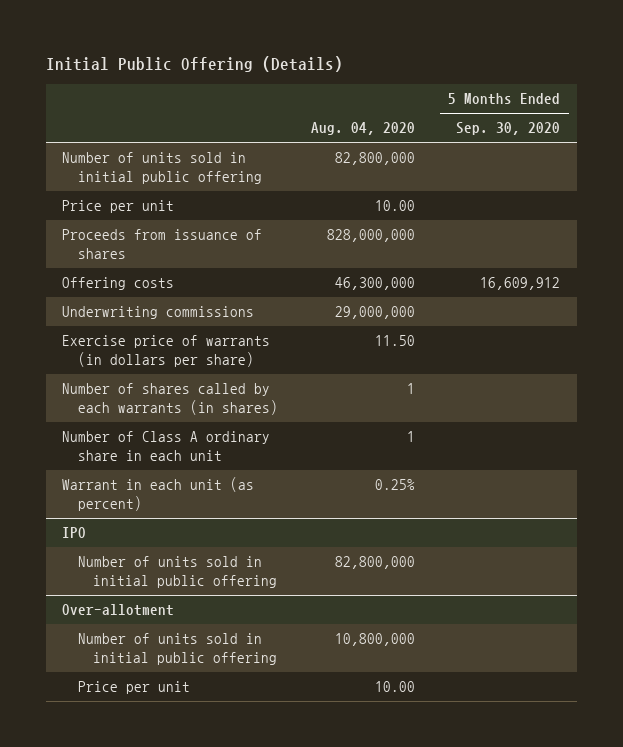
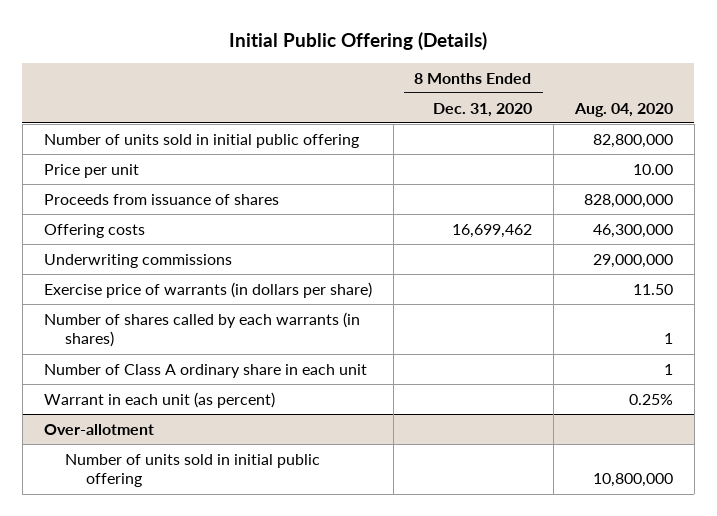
- | Aug. 04, 2020 | 5 Months Ended Sep. 30, 2020
+ | 8 Months Ended Dec. 31, 2020 | Aug. 04, 2020
- IPO
- Number of units sold in initial public offering | 82,800,000 |
@ Over-allotment
- Price per unit | 10.00 |

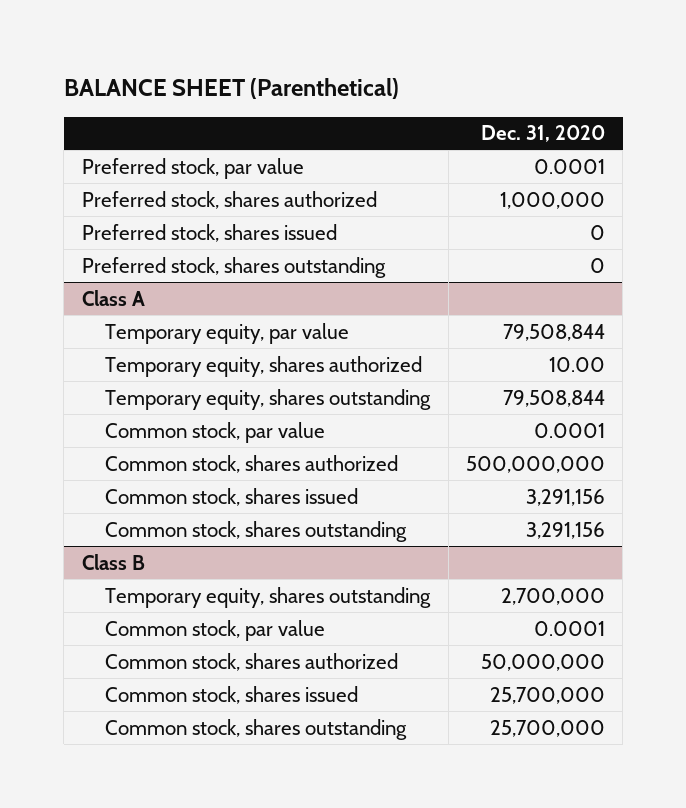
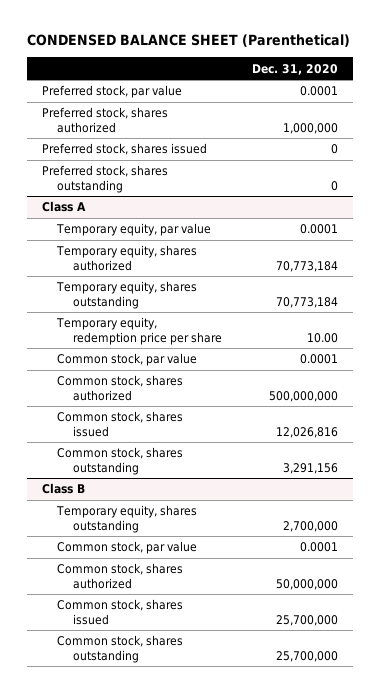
- BALANCE SHEET (Parenthetical)
+ CONDENSED BALANCE SHEET (Parenthetical)
@ Class A
- Temporary equity, par value | 79,508,844
- Temporary equity, shares authorized | 10.00
- Temporary equity, shares outstanding | 79,508,844
+ Temporary equity, par value | 0.0001
+ Temporary equity, shares authorized | 70,773,184
+ Temporary equity, shares outstanding | 70,773,184
+ Temporary equity, redemption price per share | 10.00
- Common stock, shares issued | 3,291,156
+ Common stock, shares issued | 12,026,816

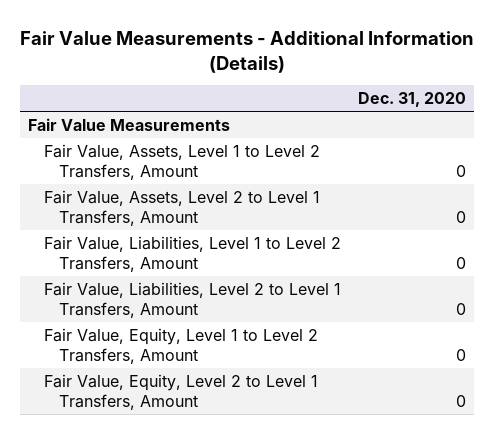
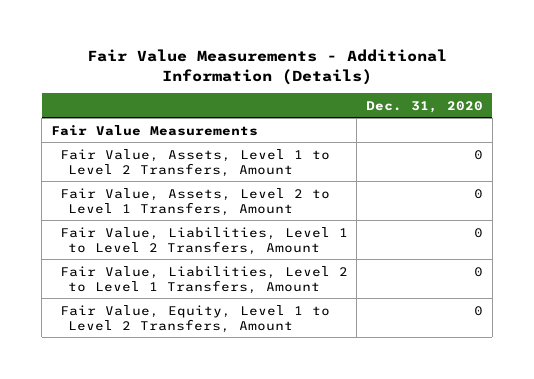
- Fair Value, Equity, Level 2 to Level 1 Transfers, Amount | 0

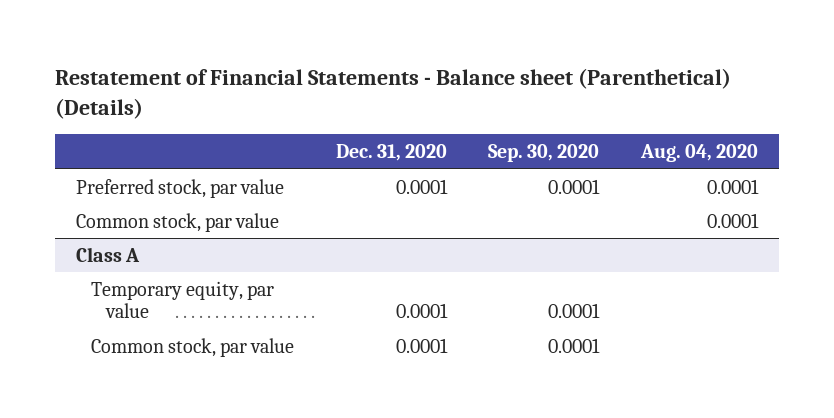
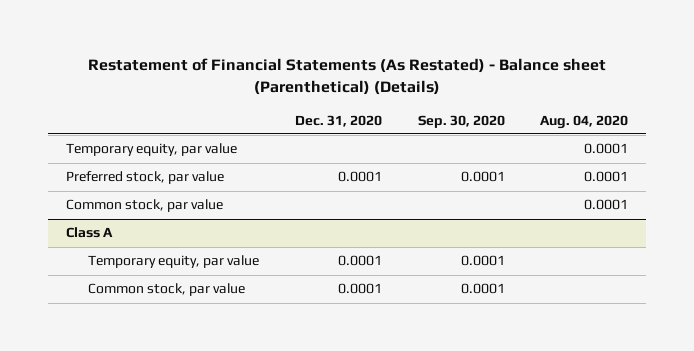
- Restatement of Financial Statements - Balance sheet (Parenthetical) (Details)
+ Restatement of Financial Statements (As Restated) - Balance sheet (Parenthetical) (Details)
+ Temporary equity, par value | | | 0.0001

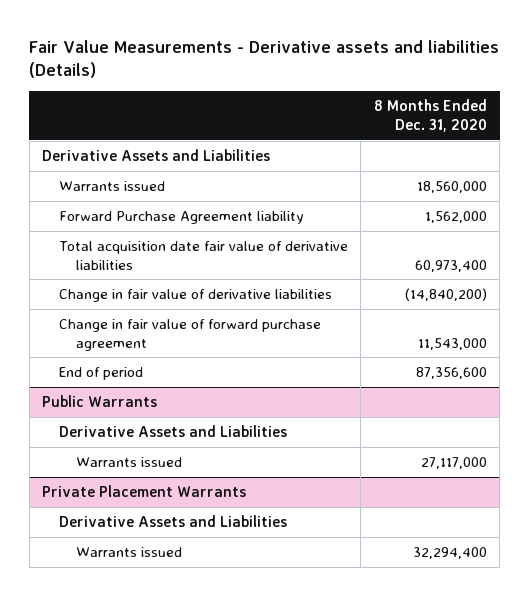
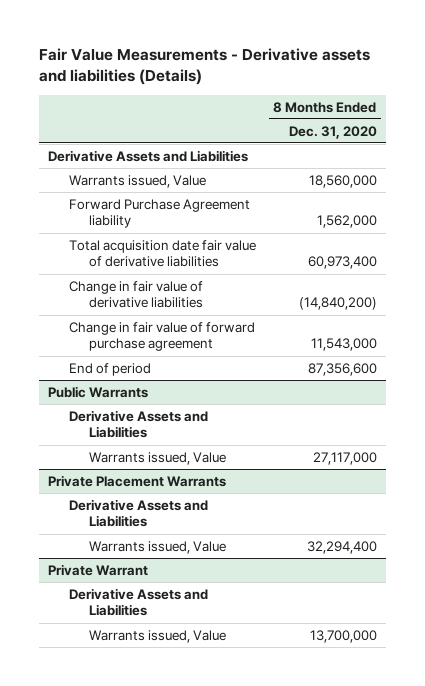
- Warrants issued | 18,560,000
+ Warrants issued, Value | 18,560,000
@ Public Warrants
- Warrants issued | 27,117,000
+ Warrants issued, Value | 27,117,000
@ Private Placement Warrants
- Warrants issued | 32,294,400
+ Warrants issued, Value | 32,294,400
+ Private Warrant
+ Derivative Assets and Liabilities
+ Warrants issued, Value | 13,700,000

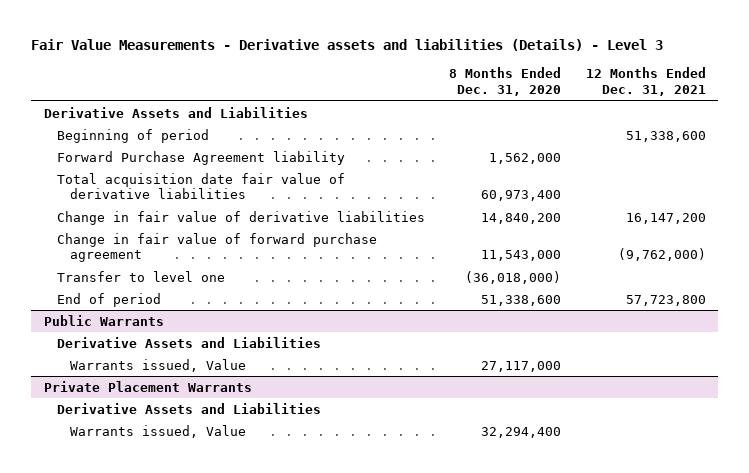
- Fair Value Measurements - Derivative assets and liabilities (Details)
+ Fair Value Measurements - Derivative assets and liabilities (Details) - Level 3
- | 8 Months Ended Dec. 31, 2020
+ | 8 Months Ended Dec. 31, 2020 | 12 Months Ended Dec. 31, 2021
- Warrants issued, Value | 18,560,000
+ Beginning of period | | 51,338,600
- Change in fair value of derivative liabilities | (14,840,200)
+ Change in fair value of derivative liabilities | 14,840,200 | 16,147,200
- End of period | 87,356,600
+ Transfer to level one | (36,018,000) |
+ End of period | 51,338,600 | 57,723,800
- Private Warrant
- Derivative Assets and Liabilities
- Warrants issued, Value | 13,700,000

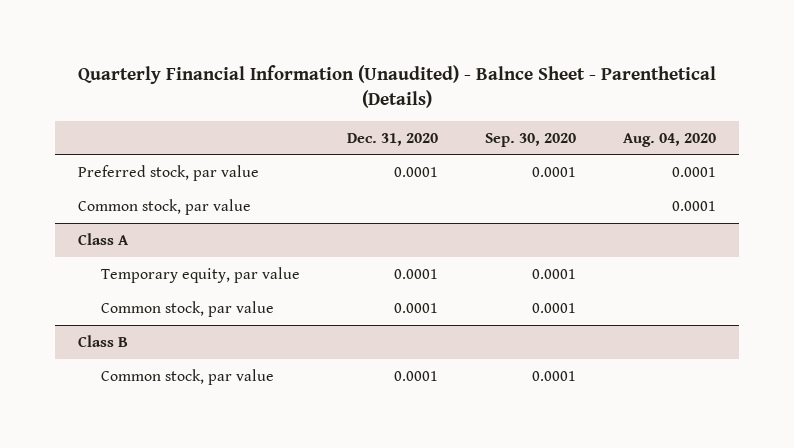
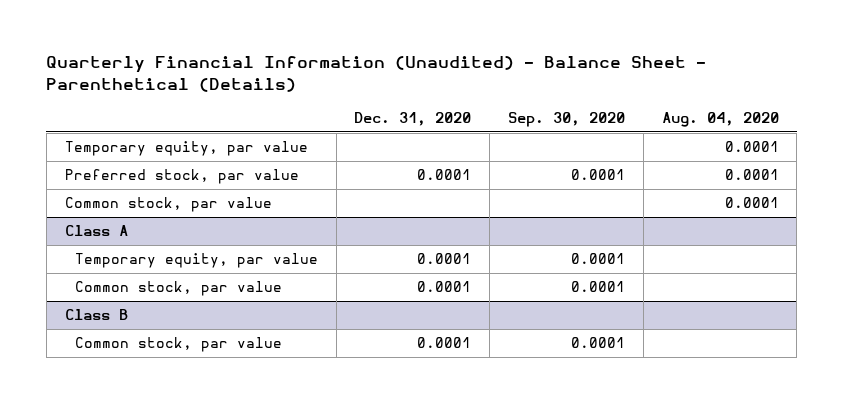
- Quarterly Financial Information (Unaudited) - Balnce Sheet - Parenthetical (Details)
+ Quarterly Financial Information (Unaudited) - Balance Sheet - Parenthetical (Details)
+ Temporary equity, par value | | | 0.0001

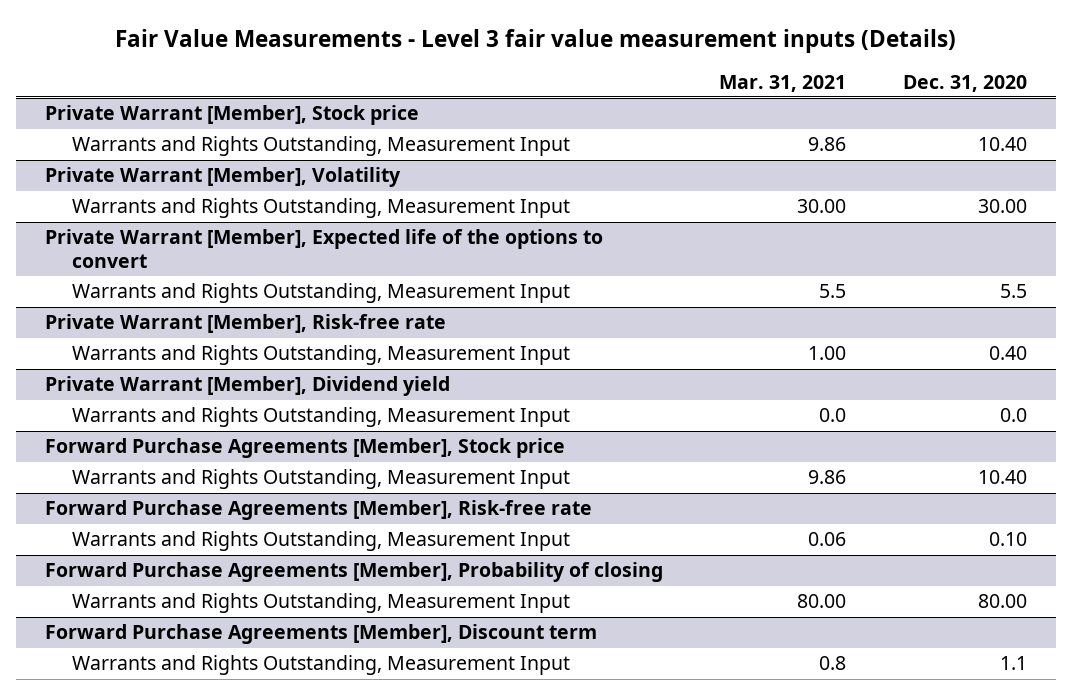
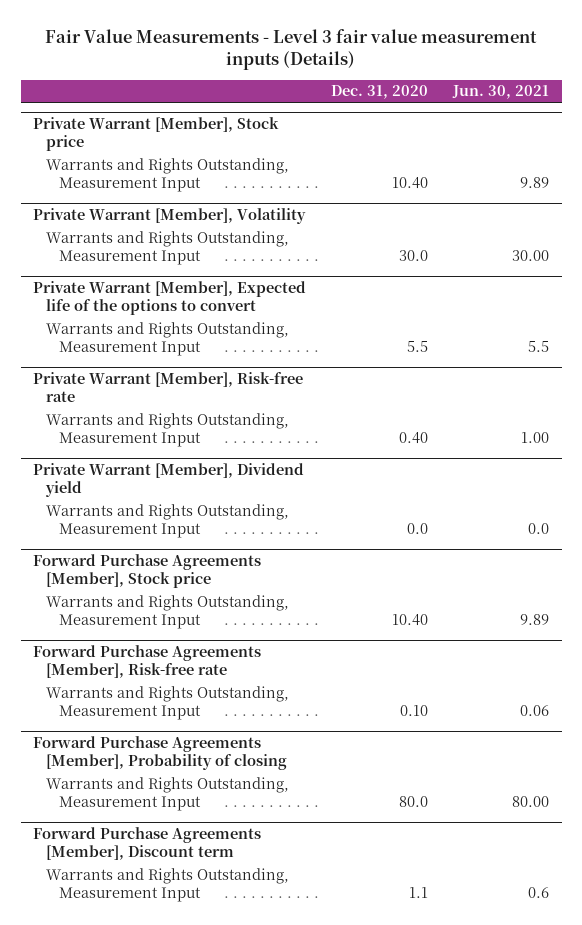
- | Mar. 31, 2021 | Dec. 31, 2020
+ | Dec. 31, 2020 | Jun. 30, 2021
@ Private Warrant [Member], Volatility
- Warrants and Rights Outstanding, Measurement Input | 30.00 | 30.00
+ Warrants and Rights Outstanding, Measurement Input | 30.0 | 30.00
@ Forward Purchase Agreements [Member], Probability of closing
- Warrants and Rights Outstanding, Measurement Input | 80.00 | 80.00
+ Warrants and Rights Outstanding, Measurement Input | 80.0 | 80.00

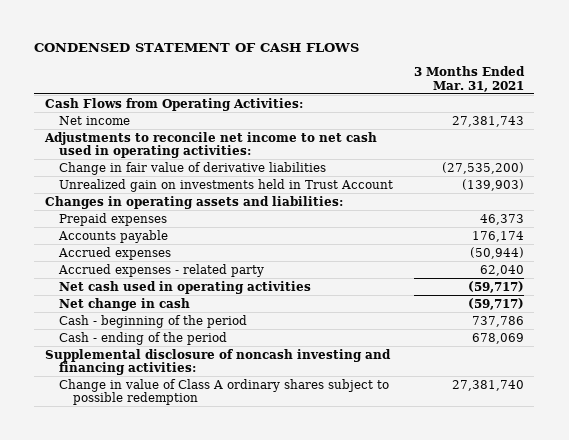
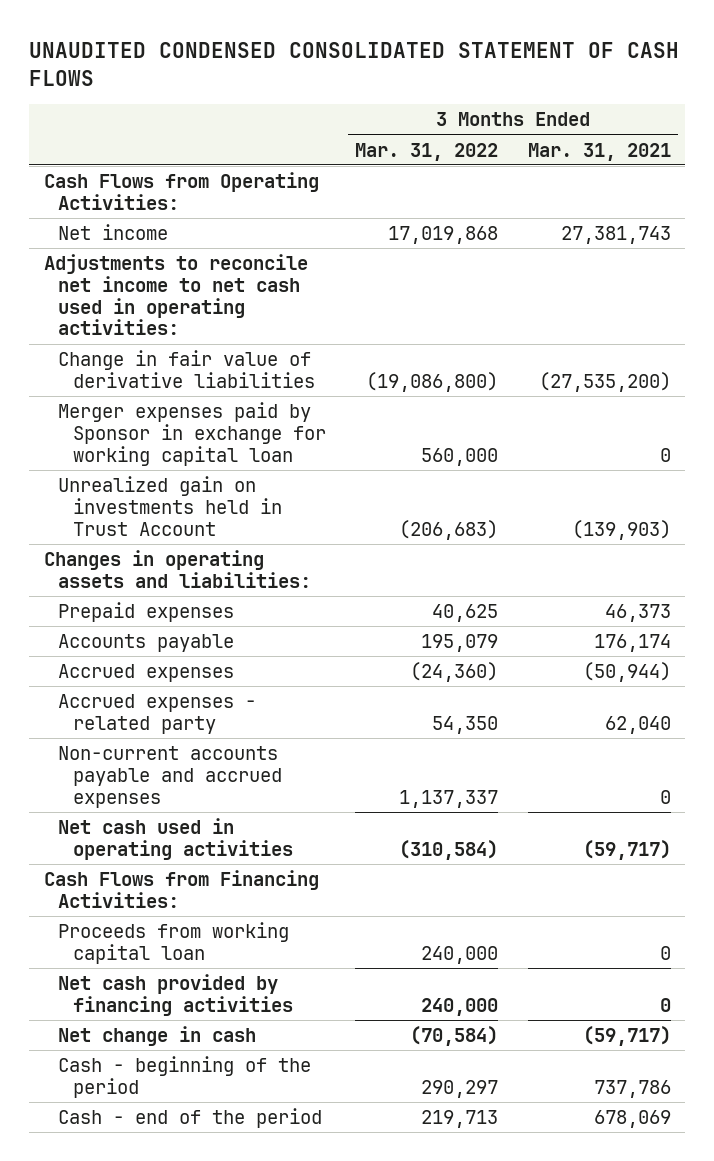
- CONDENSED STATEMENT OF CASH FLOWS
+ UNAUDITED CONDENSED CONSOLIDATED STATEMENT OF CASH FLOWS
- | 3 Months Ended Mar. 31, 2021
+ | 3 Months Ended Mar. 31, 2022 | 3 Months Ended Mar. 31, 2021
+ Merger expenses paid by Sponsor in exchange for working capital loan | 560,000 | 0
+ Non-current accounts payable and accrued expenses | 1,137,337 | 0
+ Cash Flows from Financing Activities:
+ Proceeds from working capital loan | 240,000 | 0
+ Net cash provided by financing activities | 240,000 | 0
- Cash - ending of the period | 678,069
- Supplemental disclosure of noncash investing and financing activities:
- Change in value of Class A ordinary shares subject to possible redemption | 27,381,740
+ Cash - end of the period | 219,713 | 678,069

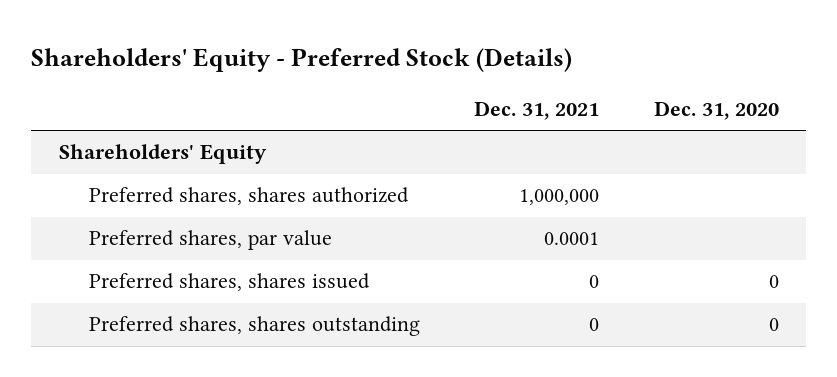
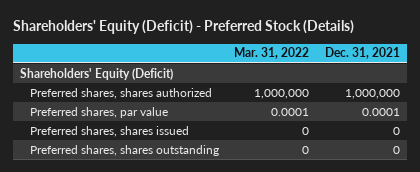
- Shareholders' Equity - Preferred Stock (Details)
+ Shareholders' Equity (Deficit) - Preferred Stock (Details)
- | Dec. 31, 2021 | Dec. 31, 2020
+ | Mar. 31, 2022 | Dec. 31, 2021
- Shareholders' Equity
+ Shareholders' Equity (Deficit)

